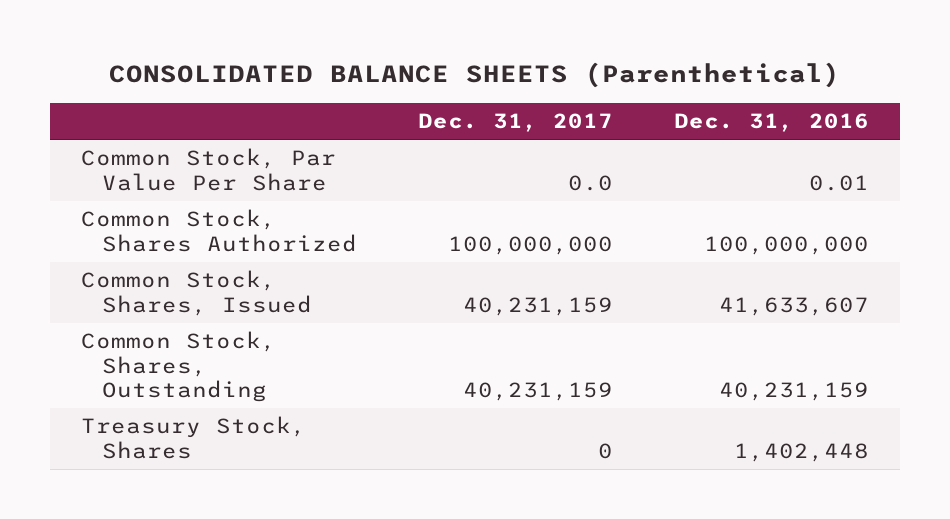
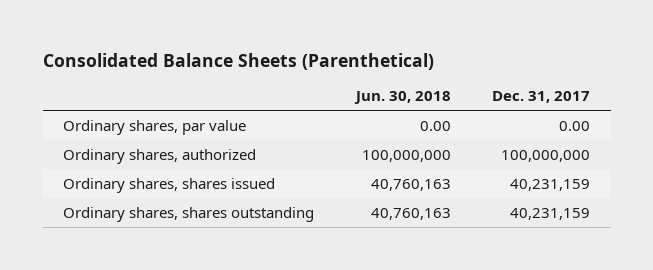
- CONSOLIDATED BALANCE SHEETS (Parenthetical)
+ Consolidated Balance Sheets (Parenthetical)
- | Dec. 31, 2017 | Dec. 31, 2016
+ | Jun. 30, 2018 | Dec. 31, 2017
- Common Stock, Par Value Per Share | 0.0 | 0.01
- Common Stock, Shares Authorized | 100,000,000 | 100,000,000
- Common Stock, Shares, Issued | 40,231,159 | 41,633,607
- Common Stock, Shares, Outstanding | 40,231,159 | 40,231,159
- Treasury Stock, Shares | 0 | 1,402,448
+ Ordinary shares, par value | 0.00 | 0.00
+ Ordinary shares, authorized | 100,000,000 | 100,000,000
+ Ordinary shares, shares issued | 40,760,163 | 40,231,159
+ Ordinary shares, shares outstanding | 40,760,163 | 40,231,159

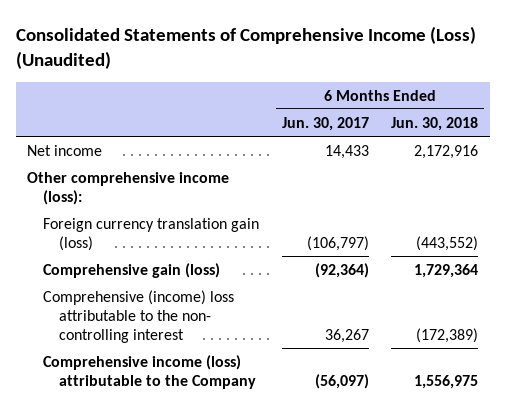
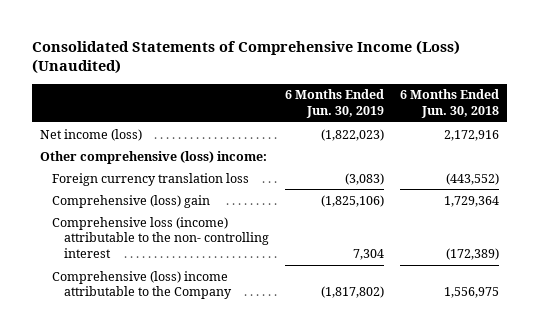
- | 6 Months Ended Jun. 30, 2017 | 6 Months Ended Jun. 30, 2018
+ | 6 Months Ended Jun. 30, 2019 | 6 Months Ended Jun. 30, 2018
- Net income | 14,433 | 2,172,916
- Other comprehensive income (loss):
- Foreign currency translation gain (loss) | (106,797) | (443,552)
- Comprehensive gain (loss) | (92,364) | 1,729,364
- Comprehensive (income) loss attributable to the non- controlling interest | 36,267 | (172,389)
- Comprehensive income (loss) attributable to the Company | (56,097) | 1,556,975
+ Net income (loss) | (1,822,023) | 2,172,916
+ Other comprehensive (loss) income:
+ Foreign currency translation loss | (3,083) | (443,552)
+ Comprehensive (loss) gain | (1,825,106) | 1,729,364
+ Comprehensive loss (income) attributable to the non- controlling interest | 7,304 | (172,389)
+ Comprehensive (loss) income attributable to the Company | (1,817,802) | 1,556,975

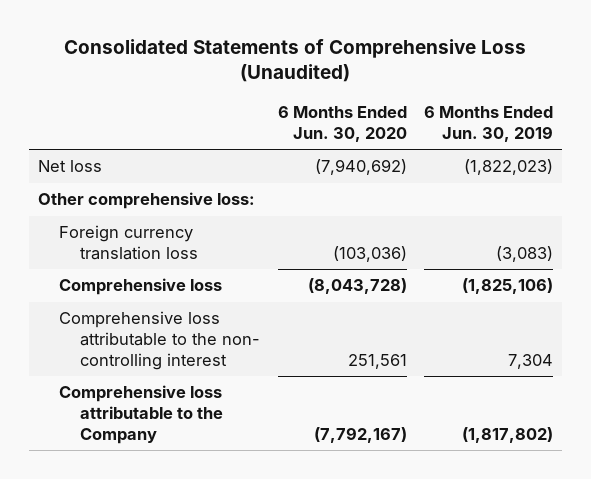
- Consolidated Statements of Comprehensive Income (Loss) (Unaudited)
+ Consolidated Statements of Comprehensive Loss (Unaudited)
- | 6 Months Ended Jun. 30, 2019 | 6 Months Ended Jun. 30, 2018
+ | 6 Months Ended Jun. 30, 2020 | 6 Months Ended Jun. 30, 2019
- Net income (loss) | (1,822,023) | 2,172,916
- Other comprehensive (loss) income:
+ Net loss | (7,940,692) | (1,822,023)
+ Other comprehensive loss:
- Comprehensive (loss) gain | (1,825,106) | 1,729,364
- Comprehensive loss (income) attributable to the non- controlling interest | 7,304 | (172,389)
- Comprehensive (loss) income attributable to the Company | (1,817,802) | 1,556,975
+ Comprehensive loss | (8,043,728) | (1,825,106)
+ Comprehensive loss attributable to the non- controlling interest | 251,561 | 7,304
+ Comprehensive loss attributable to the Company | (7,792,167) | (1,817,802)

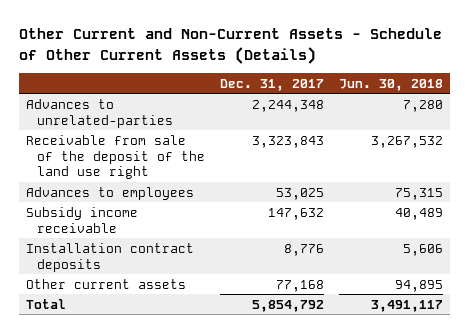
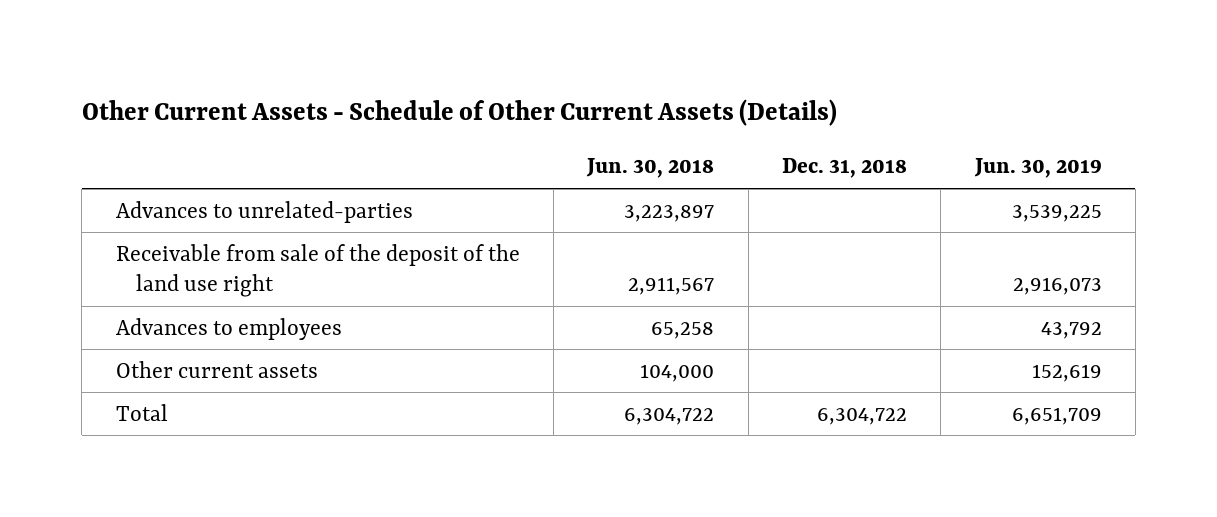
- Other Current and Non-Current Assets - Schedule of Other Current Assets (Details)
+ Other Current Assets - Schedule of Other Current Assets (Details)
- | Dec. 31, 2017 | Jun. 30, 2018
+ | Jun. 30, 2018 | Dec. 31, 2018 | Jun. 30, 2019
- Advances to unrelated-parties | 2,244,348 | 7,280
- Receivable from sale of the deposit of the land use right | 3,323,843 | 3,267,532
- Advances to employees | 53,025 | 75,315
- Subsidy income receivable | 147,632 | 40,489
- Installation contract deposits | 8,776 | 5,606
- Other current assets | 77,168 | 94,895
- Total | 5,854,792 | 3,491,117
+ Advances to unrelated-parties | 3,223,897 | | 3,539,225
+ Receivable from sale of the deposit of the land use right | 2,911,567 | | 2,916,073
+ Advances to employees | 65,258 | | 43,792
+ Other current assets | 104,000 | | 152,619
+ Total | 6,304,722 | 6,304,722 | 6,651,709

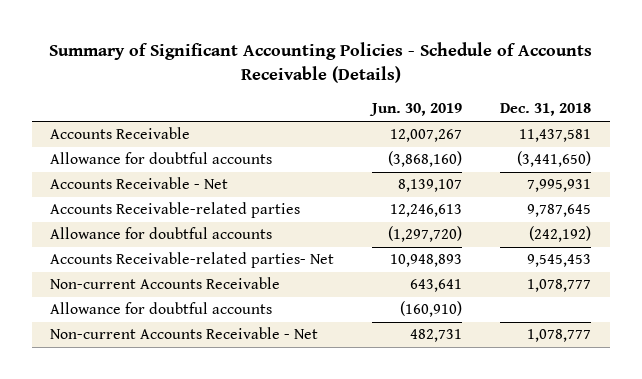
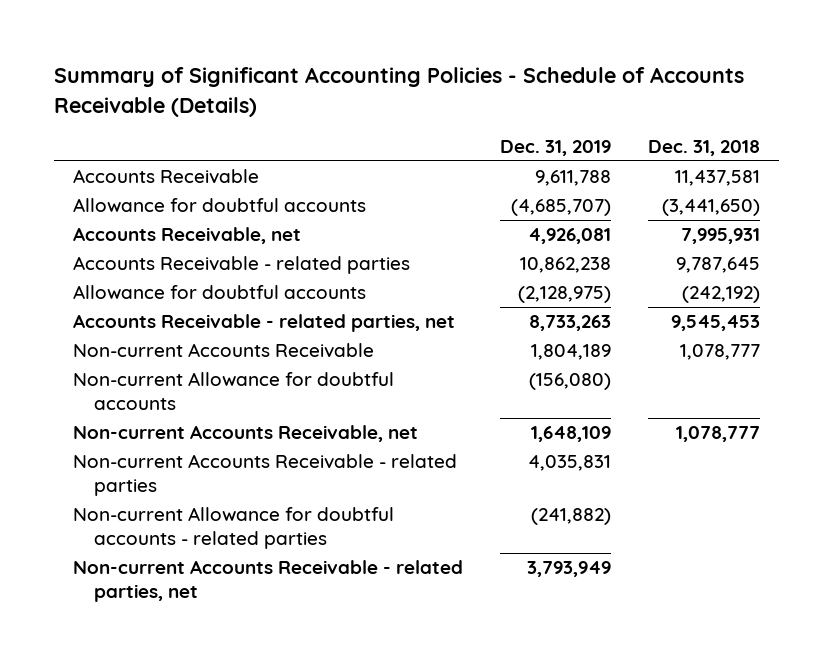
- | Jun. 30, 2019 | Dec. 31, 2018
+ | Dec. 31, 2019 | Dec. 31, 2018
- Accounts Receivable - Net | 8,139,107 | 7,995,931
- Accounts Receivable-related parties | 12,246,613 | 9,787,645
+ Accounts Receivable, net | 4,926,081 | 7,995,931
+ Accounts Receivable - related parties | 10,862,238 | 9,787,645
- Accounts Receivable-related parties- Net | 10,948,893 | 9,545,453
+ Accounts Receivable - related parties, net | 8,733,263 | 9,545,453
- Allowance for doubtful accounts | (160,910) |
- Non-current Accounts Receivable - Net | 482,731 | 1,078,777
+ Non-current Allowance for doubtful accounts | (156,080) |
+ Non-current Accounts Receivable, net | 1,648,109 | 1,078,777
+ Non-current Accounts Receivable - related parties | 4,035,831 |
+ Non-current Allowance for doubtful accounts - related parties | (241,882) |
+ Non-current Accounts Receivable - related parties, net | 3,793,949 |

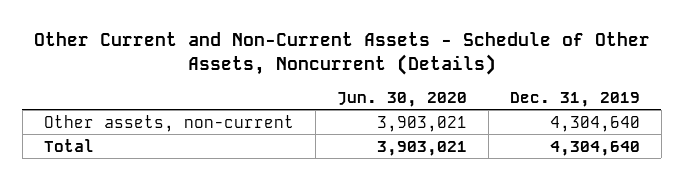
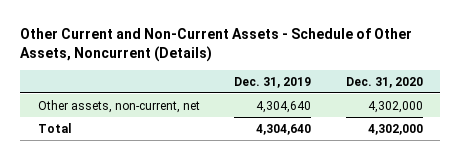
- | Jun. 30, 2020 | Dec. 31, 2019
+ | Dec. 31, 2019 | Dec. 31, 2020
- Other assets, non-current | 3,903,021 | 4,304,640
+ Other assets, non-current, net | 4,304,640 | 4,302,000

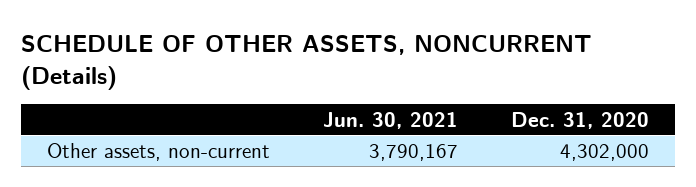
- Other Current and Non-Current Assets - Schedule of Other Assets, Noncurrent (Details)
+ SCHEDULE OF OTHER ASSETS, NONCURRENT (Details)
- | Dec. 31, 2019 | Dec. 31, 2020
+ | Jun. 30, 2021 | Dec. 31, 2020
- Other assets, non-current, net | 4,304,640 | 4,302,000
- Total | 4,304,640 | 4,302,000
+ Other assets, non-current | 3,790,167 | 4,302,000

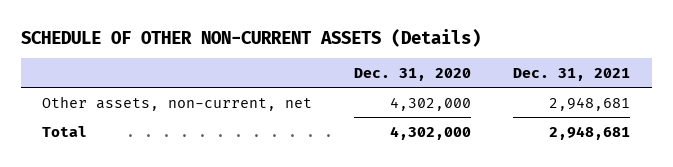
- SCHEDULE OF OTHER ASSETS, NONCURRENT (Details)
+ SCHEDULE OF OTHER NON-CURRENT ASSETS (Details)
- | Jun. 30, 2021 | Dec. 31, 2020
+ | Dec. 31, 2020 | Dec. 31, 2021
- Other assets, non-current | 3,790,167 | 4,302,000
+ Other assets, non-current, net | 4,302,000 | 2,948,681
+ Total | 4,302,000 | 2,948,681

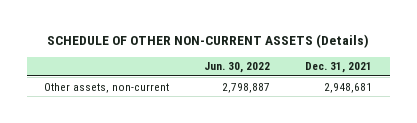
- | Dec. 31, 2020 | Dec. 31, 2021
+ | Jun. 30, 2022 | Dec. 31, 2021
- Other assets, non-current, net | 4,302,000 | 2,948,681
- Total | 4,302,000 | 2,948,681
+ Other assets, non-current | 2,798,887 | 2,948,681

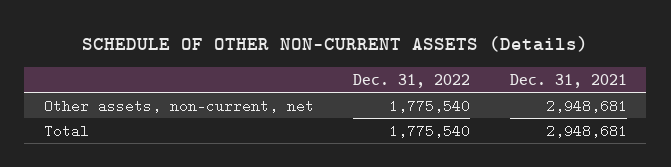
- | Jun. 30, 2022 | Dec. 31, 2021
+ | Dec. 31, 2022 | Dec. 31, 2021
- Other assets, non-current | 2,798,887 | 2,948,681
+ Other assets, non-current, net | 1,775,540 | 2,948,681
+ Total | 1,775,540 | 2,948,681

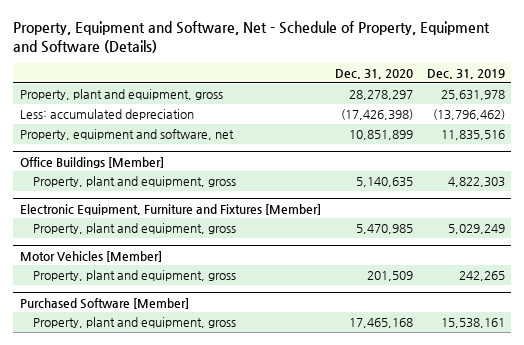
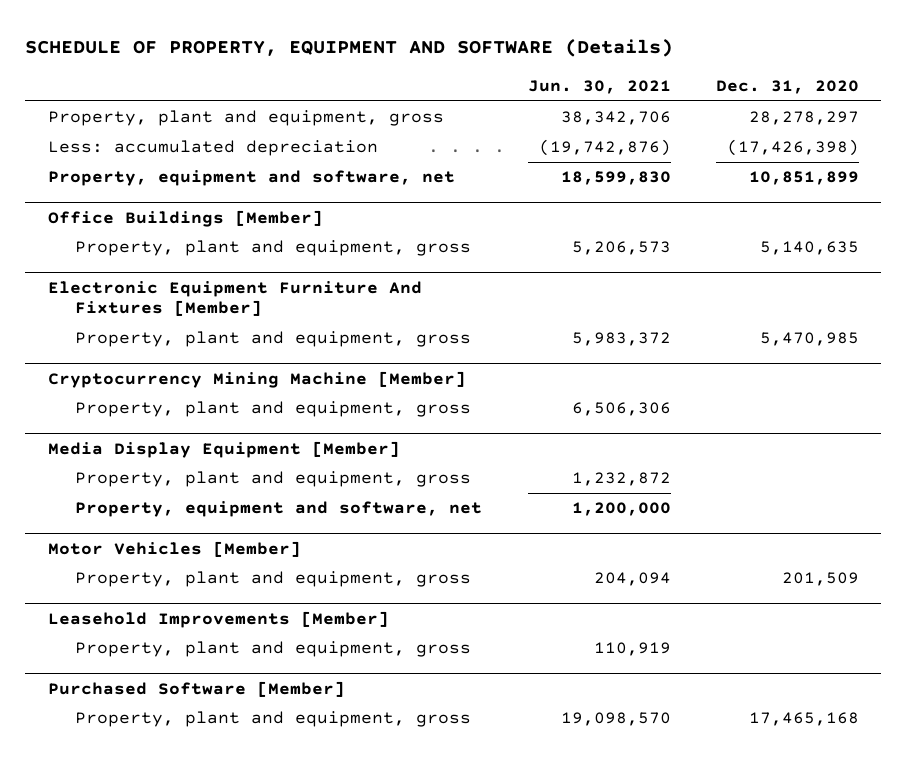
- Property, Equipment and Software, Net - Schedule of Property, Equipment and Software (Details)
+ SCHEDULE OF PROPERTY, EQUIPMENT AND SOFTWARE (Details)
- | Dec. 31, 2020 | Dec. 31, 2019
+ | Jun. 30, 2021 | Dec. 31, 2020
- Electronic Equipment, Furniture and Fixtures [Member]
+ Electronic Equipment Furniture And Fixtures [Member]
+ Cryptocurrency Mining Machine [Member]
+ Property, plant and equipment, gross | 6,506,306 |
+ Media Display Equipment [Member]
+ Property, plant and equipment, gross | 1,232,872 |
+ Property, equipment and software, net | 1,200,000 |
+ Leasehold Improvements [Member]
+ Property, plant and equipment, gross | 110,919 |

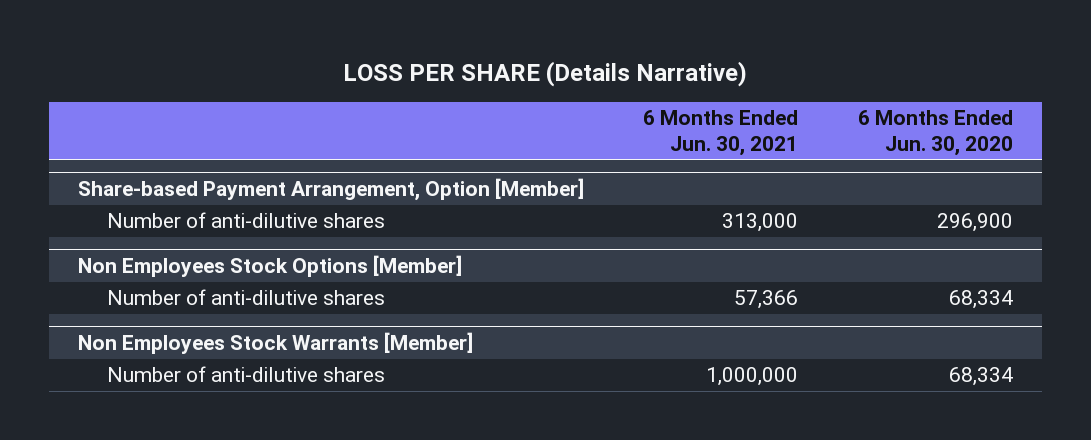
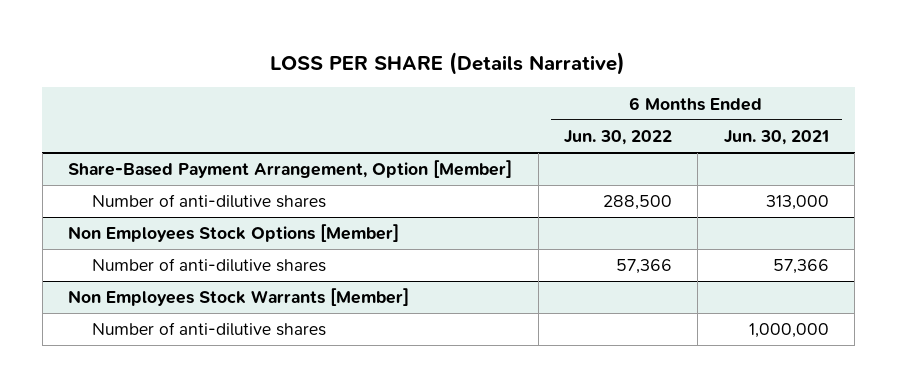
- | 6 Months Ended Jun. 30, 2021 | 6 Months Ended Jun. 30, 2020
+ | 6 Months Ended Jun. 30, 2022 | 6 Months Ended Jun. 30, 2021
- Share-based Payment Arrangement, Option [Member]
+ Share-Based Payment Arrangement, Option [Member]

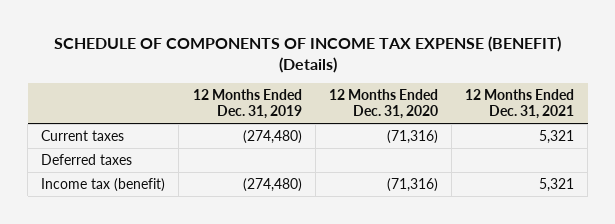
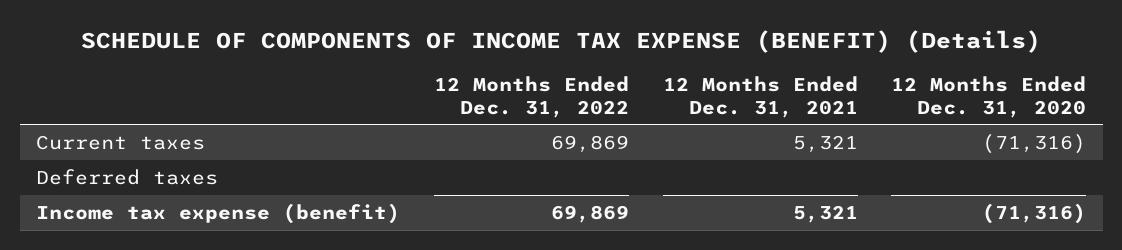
- | 12 Months Ended Dec. 31, 2019 | 12 Months Ended Dec. 31, 2020 | 12 Months Ended Dec. 31, 2021
+ | 12 Months Ended Dec. 31, 2022 | 12 Months Ended Dec. 31, 2021 | 12 Months Ended Dec. 31, 2020
- Income tax (benefit) | (274,480) | (71,316) | 5,321
+ Income tax expense (benefit) | 69,869 | 5,321 | (71,316)

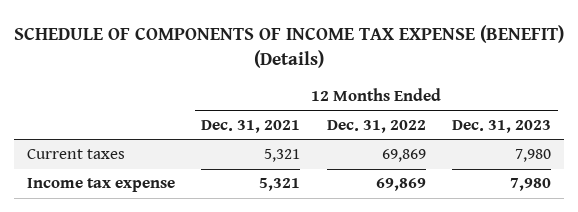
- | 12 Months Ended Dec. 31, 2022 | 12 Months Ended Dec. 31, 2021 | 12 Months Ended Dec. 31, 2020
+ | 12 Months Ended Dec. 31, 2021 | 12 Months Ended Dec. 31, 2022 | 12 Months Ended Dec. 31, 2023
- Deferred taxes
- Income tax expense (benefit) | 69,869 | 5,321 | (71,316)
+ Income tax expense | 5,321 | 69,869 | 7,980

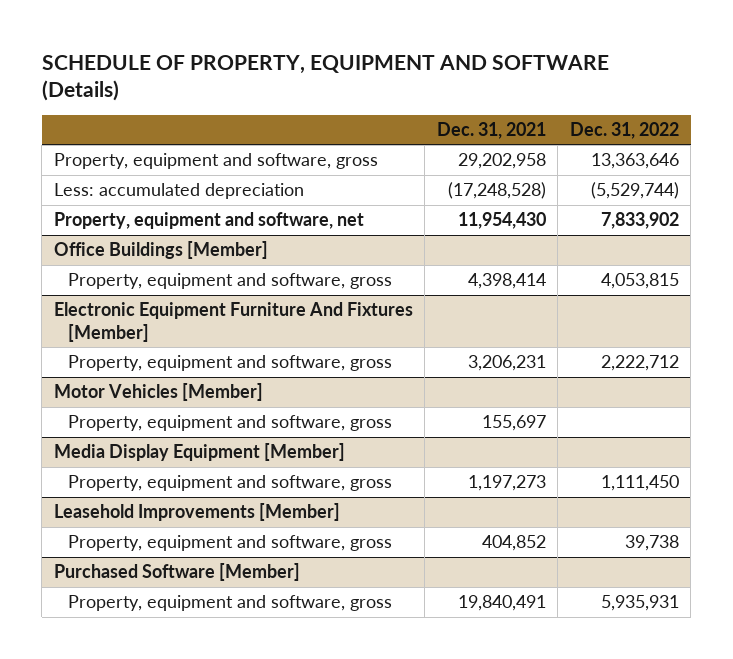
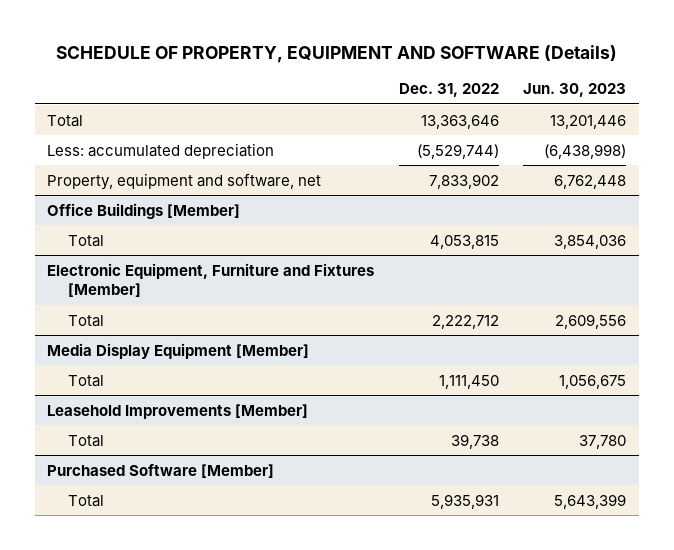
- | Dec. 31, 2021 | Dec. 31, 2022
+ | Dec. 31, 2022 | Jun. 30, 2023
- Property, equipment and software, gross | 29,202,958 | 13,363,646
+ Total | 13,363,646 | 13,201,446
@ Office Buildings [Member]
- Property, equipment and software, gross | 4,398,414 | 4,053,815
- Electronic Equipment Furniture And Fixtures [Member]
- Property, equipment and software, gross | 3,206,231 | 2,222,712
- Motor Vehicles [Member]
- Property, equipment and software, gross | 155,697 |
@ Office Buildings [Member]
+ Total | 4,053,815 | 3,854,036
+ Electronic Equipment, Furniture and Fixtures [Member]
+ Total | 2,222,712 | 2,609,556
@ Media Display Equipment [Member]
- Property, equipment and software, gross | 1,197,273 | 1,111,450
+ Total | 1,111,450 | 1,056,675
@ Leasehold Improvements [Member]
- Property, equipment and software, gross | 404,852 | 39,738
+ Total | 39,738 | 37,780
@ Purchased Software [Member]
- Property, equipment and software, gross | 19,840,491 | 5,935,931
+ Total | 5,935,931 | 5,643,399

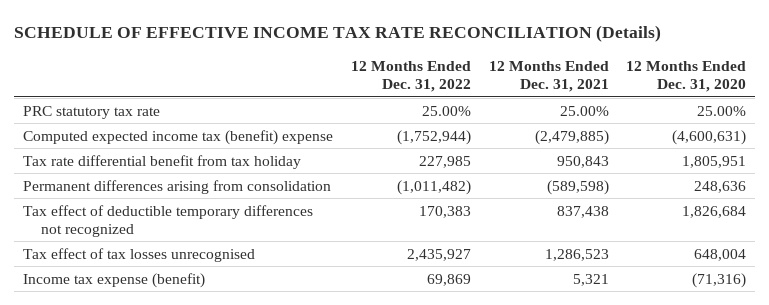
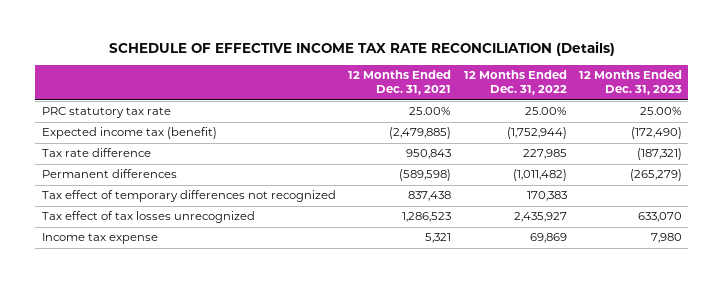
- | 12 Months Ended Dec. 31, 2022 | 12 Months Ended Dec. 31, 2021 | 12 Months Ended Dec. 31, 2020
+ | 12 Months Ended Dec. 31, 2021 | 12 Months Ended Dec. 31, 2022 | 12 Months Ended Dec. 31, 2023
- Computed expected income tax (benefit) expense | (1,752,944) | (2,479,885) | (4,600,631)
- Tax rate differential benefit from tax holiday | 227,985 | 950,843 | 1,805,951
- Permanent differences arising from consolidation | (1,011,482) | (589,598) | 248,636
- Tax effect of deductible temporary differences not recognized | 170,383 | 837,438 | 1,826,684
- Tax effect of tax losses unrecognised | 2,435,927 | 1,286,523 | 648,004
- Income tax expense (benefit) | 69,869 | 5,321 | (71,316)
+ Expected income tax (benefit) | (2,479,885) | (1,752,944) | (172,490)
+ Tax rate difference | 950,843 | 227,985 | (187,321)
+ Permanent differences | (589,598) | (1,011,482) | (265,279)
+ Tax effect of temporary differences not recognized | 837,438 | 170,383 |
+ Tax effect of tax losses unrecognized | 1,286,523 | 2,435,927 | 633,070
+ Income tax expense | 5,321 | 69,869 | 7,980

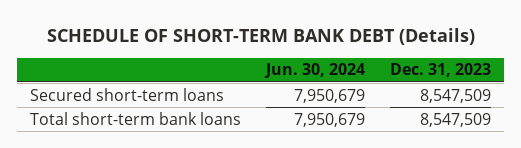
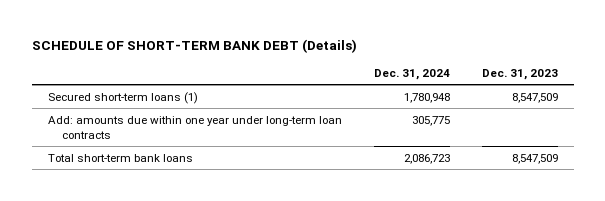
- | Jun. 30, 2024 | Dec. 31, 2023
+ | Dec. 31, 2024 | Dec. 31, 2023
- Secured short-term loans | 7,950,679 | 8,547,509
+ Secured short-term loans (1) | 1,780,948 | 8,547,509
+ Add: amounts due within one year under long-term loan contracts | 305,775 |

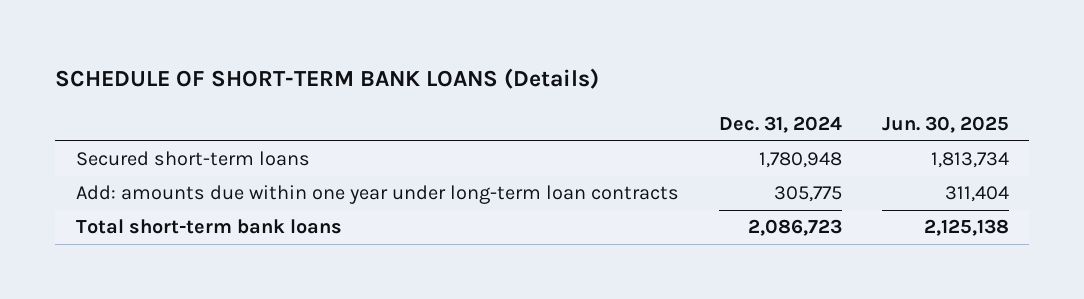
- SCHEDULE OF SHORT-TERM BANK DEBT (Details)
+ SCHEDULE OF SHORT-TERM BANK LOANS (Details)
- | Dec. 31, 2024 | Dec. 31, 2023
+ | Dec. 31, 2024 | Jun. 30, 2025
- Secured short-term loans (1) | 1,780,948 | 8,547,509
+ Secured short-term loans | 1,780,948 | 1,813,734

